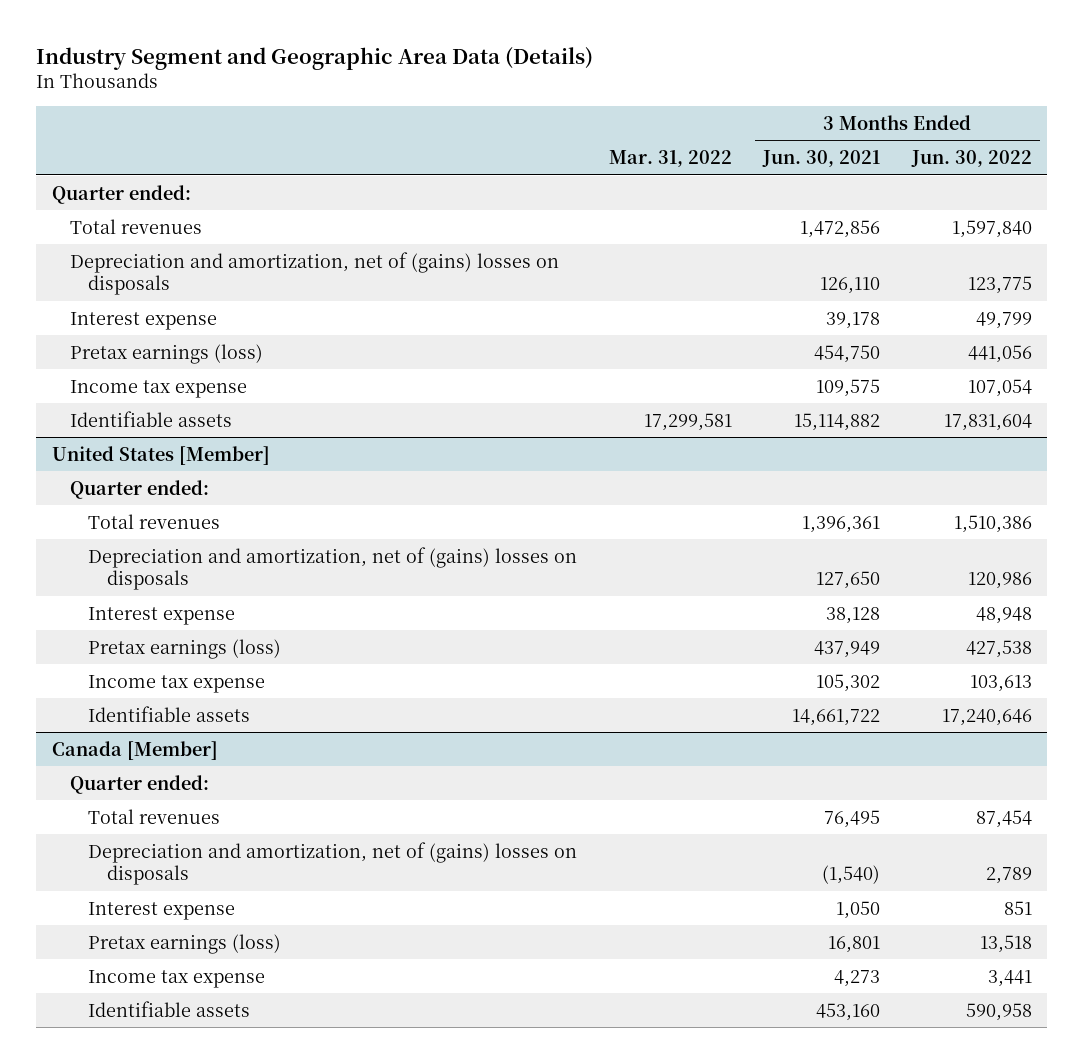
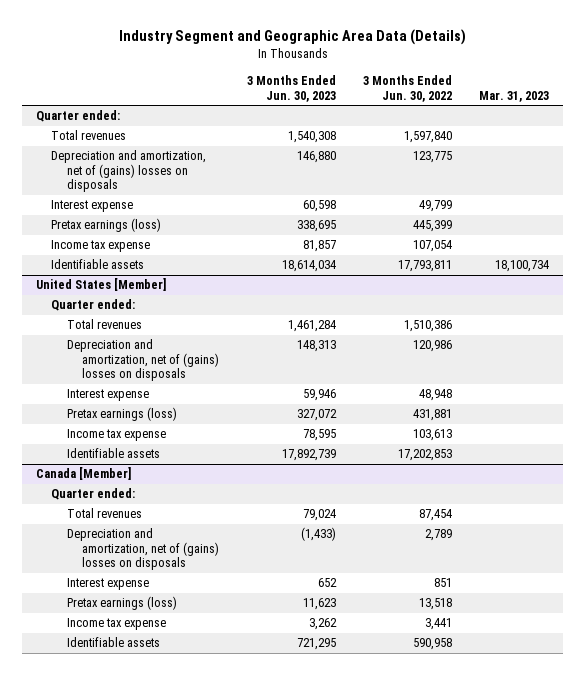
- | Mar. 31, 2022 | 3 Months Ended Jun. 30, 2021 | 3 Months Ended Jun. 30, 2022
+ | 3 Months Ended Jun. 30, 2023 | 3 Months Ended Jun. 30, 2022 | Mar. 31, 2023
- Pretax earnings (loss) | | 454,750 | 441,056
+ Pretax earnings (loss) | 338,695 | 445,399 |
- Identifiable assets | 17,299,581 | 15,114,882 | 17,831,604
+ Identifiable assets | 18,614,034 | 17,793,811 | 18,100,734
@ United States [Member]
- Pretax earnings (loss) | | 437,949 | 427,538
+ Pretax earnings (loss) | 327,072 | 431,881 |
- Identifiable assets | | 14,661,722 | 17,240,646
+ Identifiable assets | 17,892,739 | 17,202,853 |

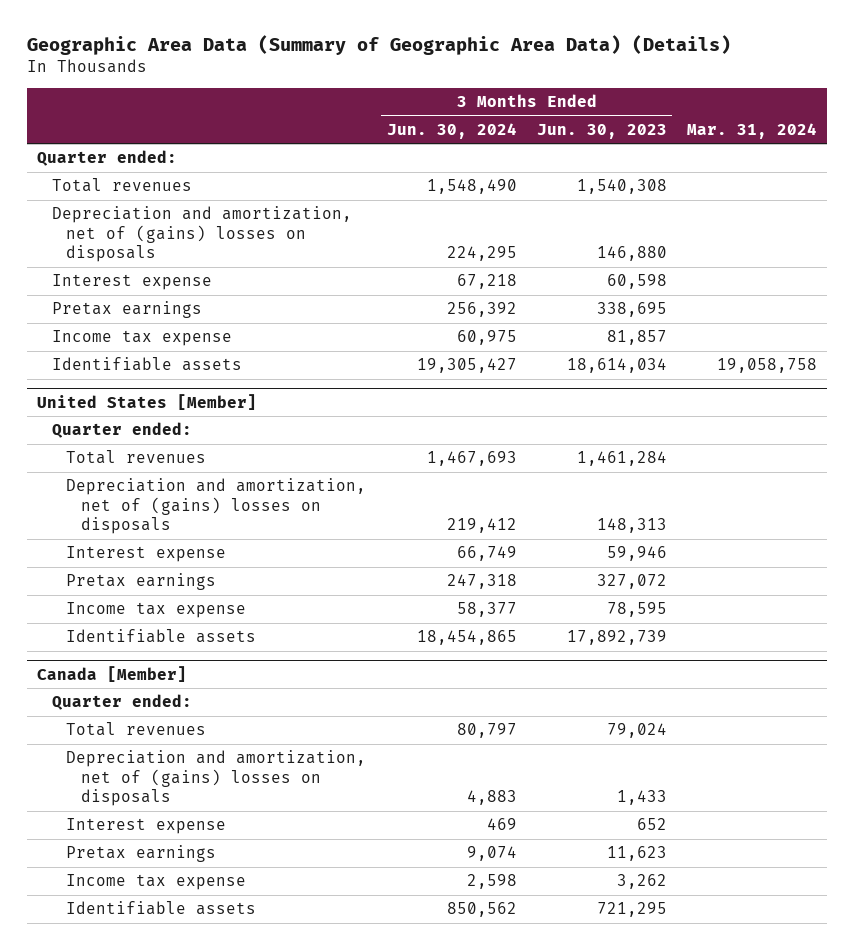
- Industry Segment and Geographic Area Data (Details)
+ Geographic Area Data (Summary of Geographic Area Data) (Details)
- | 3 Months Ended Jun. 30, 2023 | 3 Months Ended Jun. 30, 2022 | Mar. 31, 2023
+ | 3 Months Ended Jun. 30, 2024 | 3 Months Ended Jun. 30, 2023 | Mar. 31, 2024
- Pretax earnings (loss) | 338,695 | 445,399 |
+ Pretax earnings | 256,392 | 338,695 |
@ United States [Member]
- Pretax earnings (loss) | 327,072 | 431,881 |
+ Pretax earnings | 247,318 | 327,072 |
@ Canada [Member]
- Depreciation and amortization, net of (gains) losses on disposals | (1,433) | 2,789 |
+ Depreciation and amortization, net of (gains) losses on disposals | 4,883 | 1,433 |
- Pretax earnings (loss) | 11,623 | 13,518 |
+ Pretax earnings | 9,074 | 11,623 |

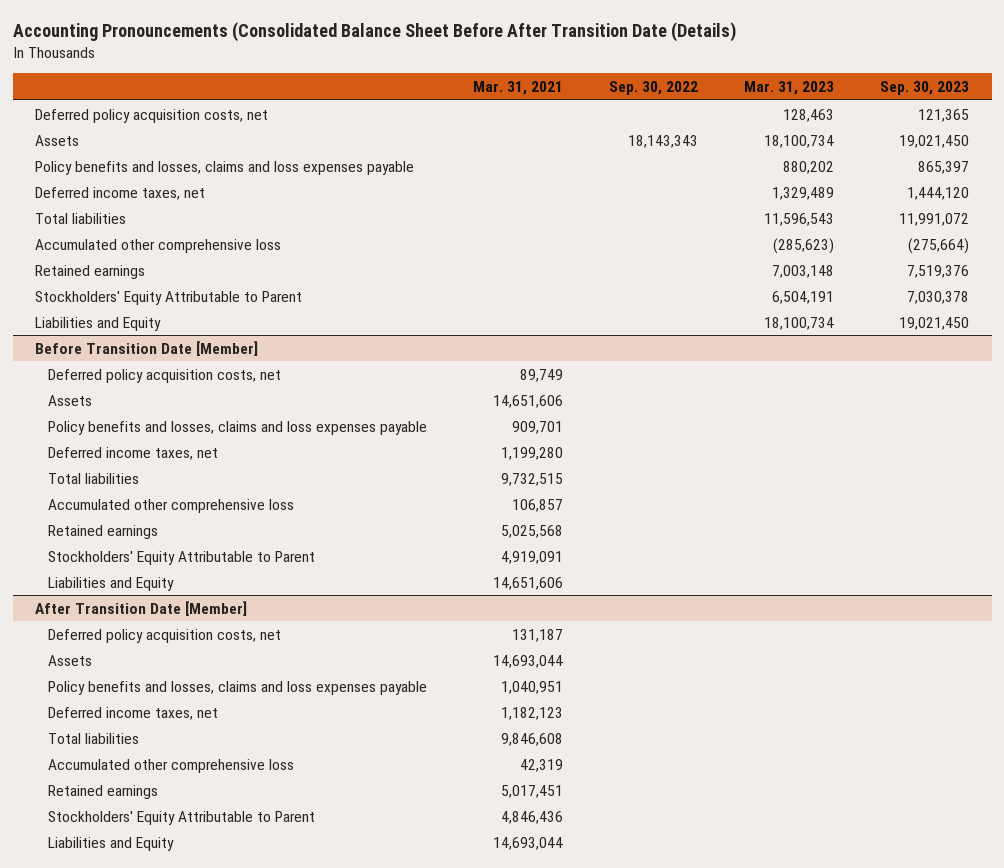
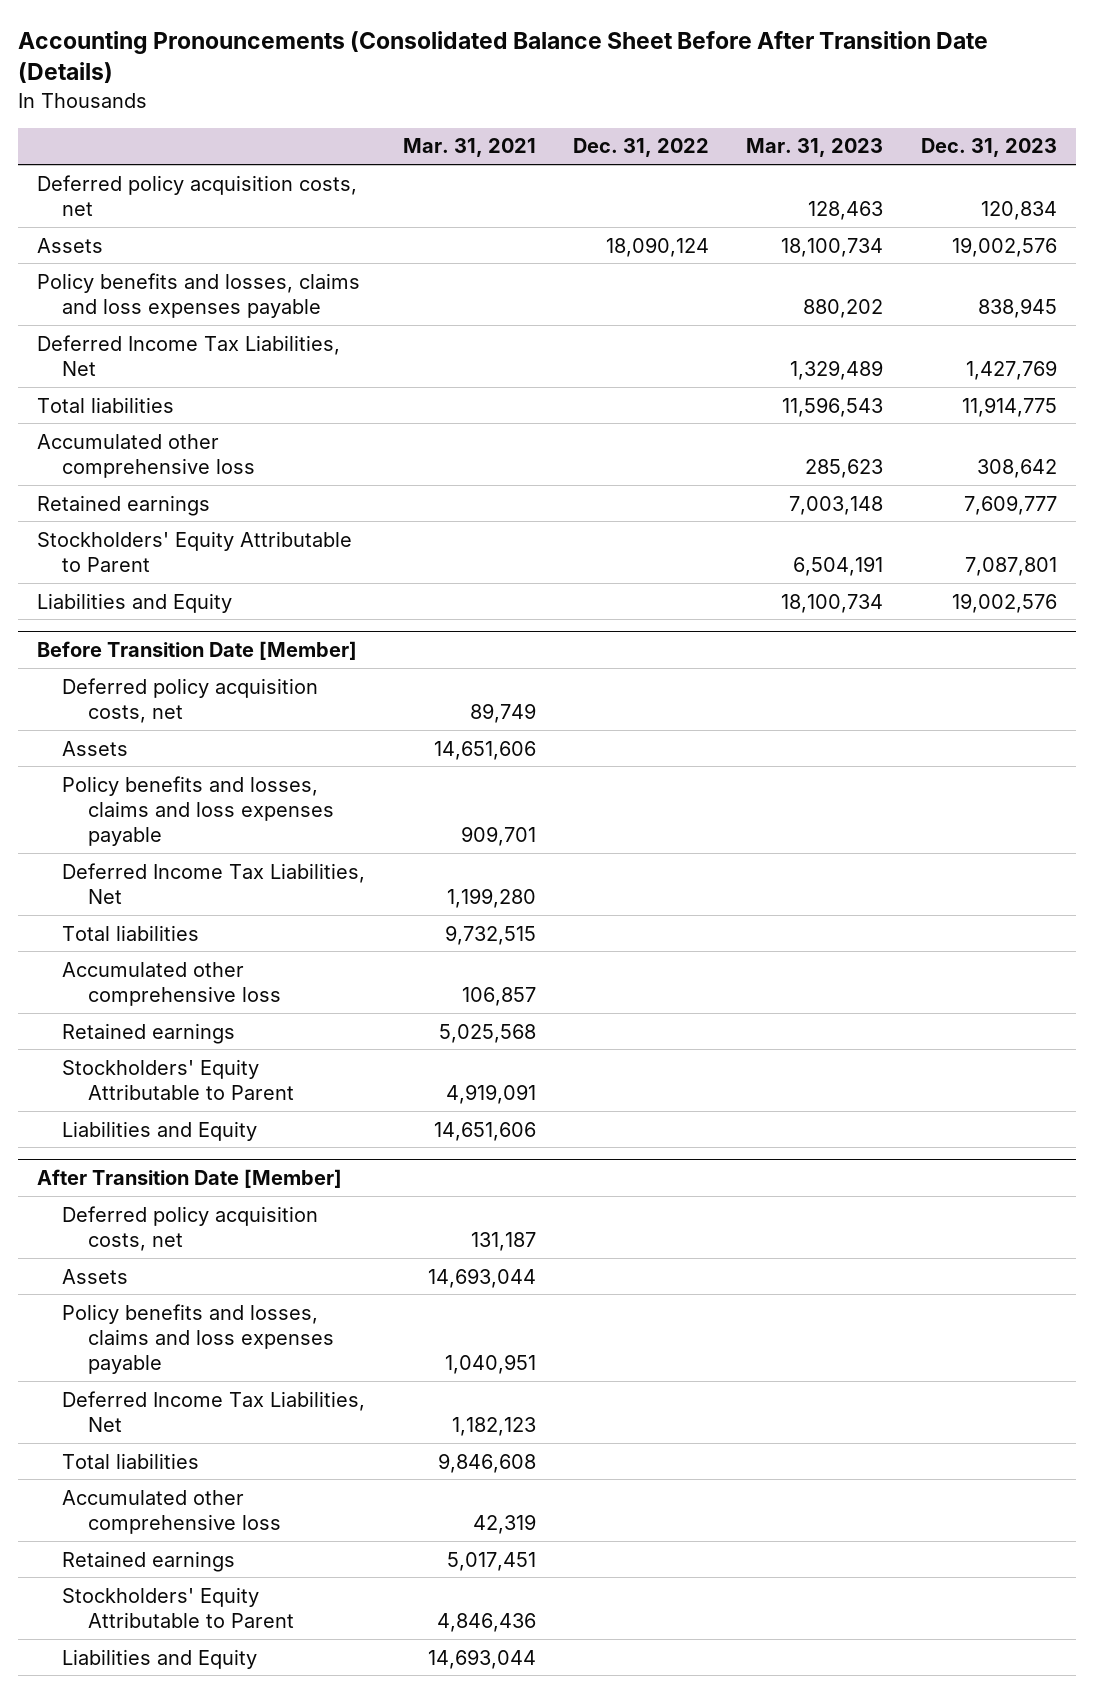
- | Mar. 31, 2021 | Sep. 30, 2022 | Mar. 31, 2023 | Sep. 30, 2023
+ | Mar. 31, 2021 | Dec. 31, 2022 | Mar. 31, 2023 | Dec. 31, 2023
- Deferred income taxes, net | | | 1,329,489 | 1,444,120
+ Deferred Income Tax Liabilities, Net | | | 1,329,489 | 1,427,769
- Accumulated other comprehensive loss | | | (285,623) | (275,664)
+ Accumulated other comprehensive loss | | | 285,623 | 308,642
@ Before Transition Date [Member]
- Deferred income taxes, net | 1,199,280 | | |
+ Deferred Income Tax Liabilities, Net | 1,199,280 | | |
@ After Transition Date [Member]
- Deferred income taxes, net | 1,182,123 | | |
+ Deferred Income Tax Liabilities, Net | 1,182,123 | | |

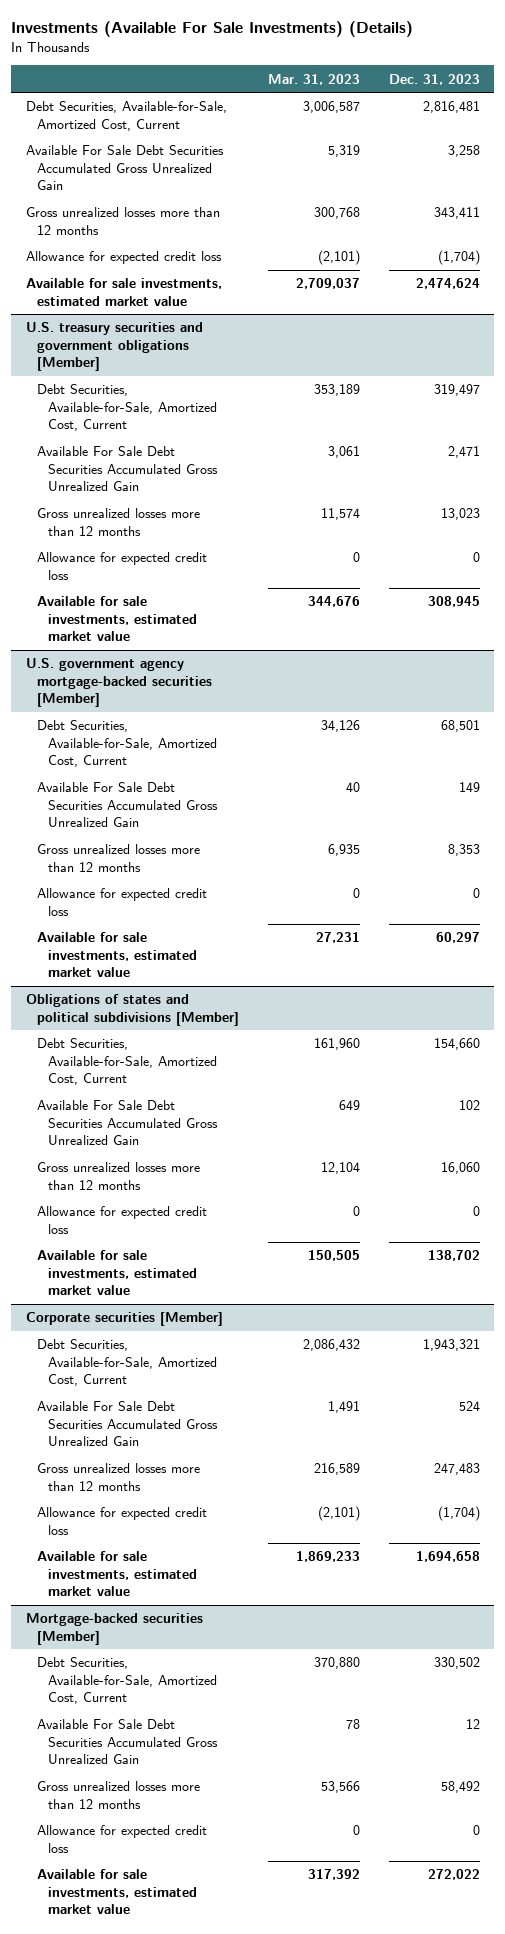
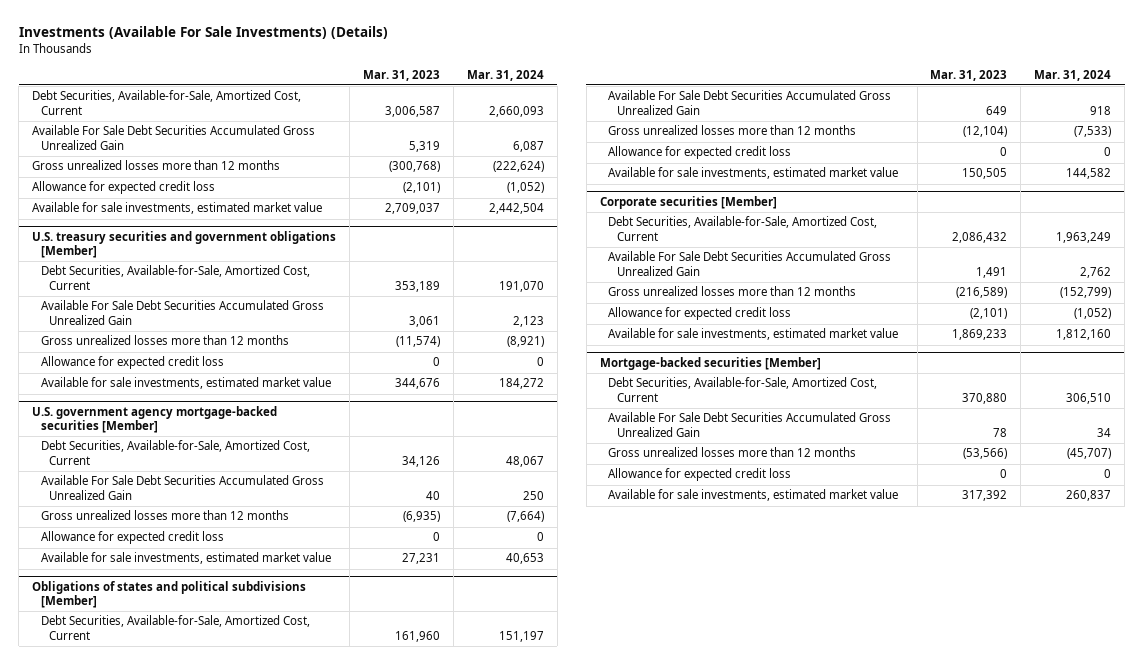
- | Mar. 31, 2023 | Dec. 31, 2023
+ | Mar. 31, 2023 | Mar. 31, 2024
- Gross unrealized losses more than 12 months | 300,768 | 343,411
+ Gross unrealized losses more than 12 months | (300,768) | (222,624)
@ U.S. treasury securities and government obligations [Member]
- Gross unrealized losses more than 12 months | 11,574 | 13,023
+ Gross unrealized losses more than 12 months | (11,574) | (8,921)
@ U.S. government agency mortgage-backed securities [Member]
- Gross unrealized losses more than 12 months | 6,935 | 8,353
+ Gross unrealized losses more than 12 months | (6,935) | (7,664)
@ Obligations of states and political subdivisions [Member]
- Gross unrealized losses more than 12 months | 12,104 | 16,060
+ Gross unrealized losses more than 12 months | (12,104) | (7,533)
@ Corporate securities [Member]
- Gross unrealized losses more than 12 months | 216,589 | 247,483
+ Gross unrealized losses more than 12 months | (216,589) | (152,799)
@ Mortgage-backed securities [Member]
- Gross unrealized losses more than 12 months | 53,566 | 58,492
+ Gross unrealized losses more than 12 months | (53,566) | (45,707)

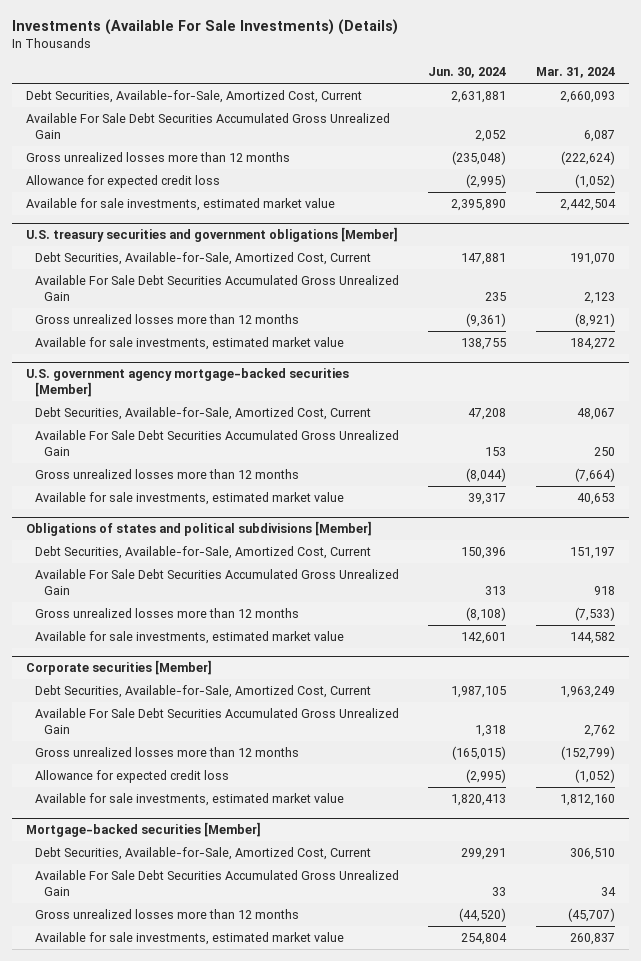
- | Mar. 31, 2023 | Mar. 31, 2024
+ | Jun. 30, 2024 | Mar. 31, 2024
@ U.S. treasury securities and government obligations [Member]
- Allowance for expected credit loss | 0 | 0
@ U.S. government agency mortgage-backed securities [Member]
- Allowance for expected credit loss | 0 | 0
@ Obligations of states and political subdivisions [Member]
- Allowance for expected credit loss | 0 | 0
@ Mortgage-backed securities [Member]
- Allowance for expected credit loss | 0 | 0

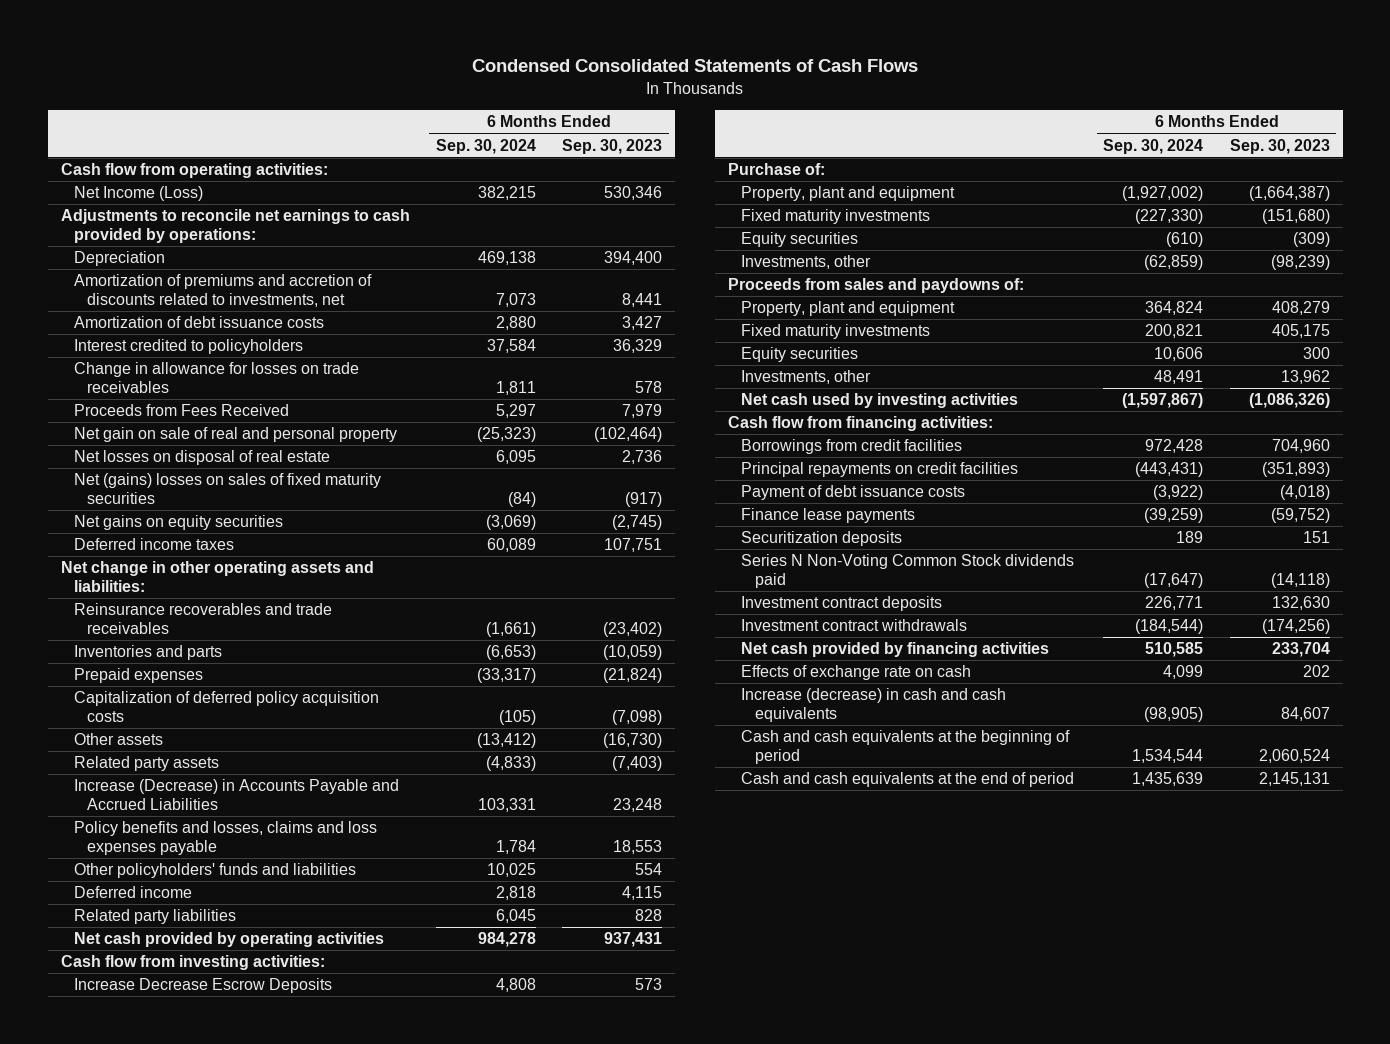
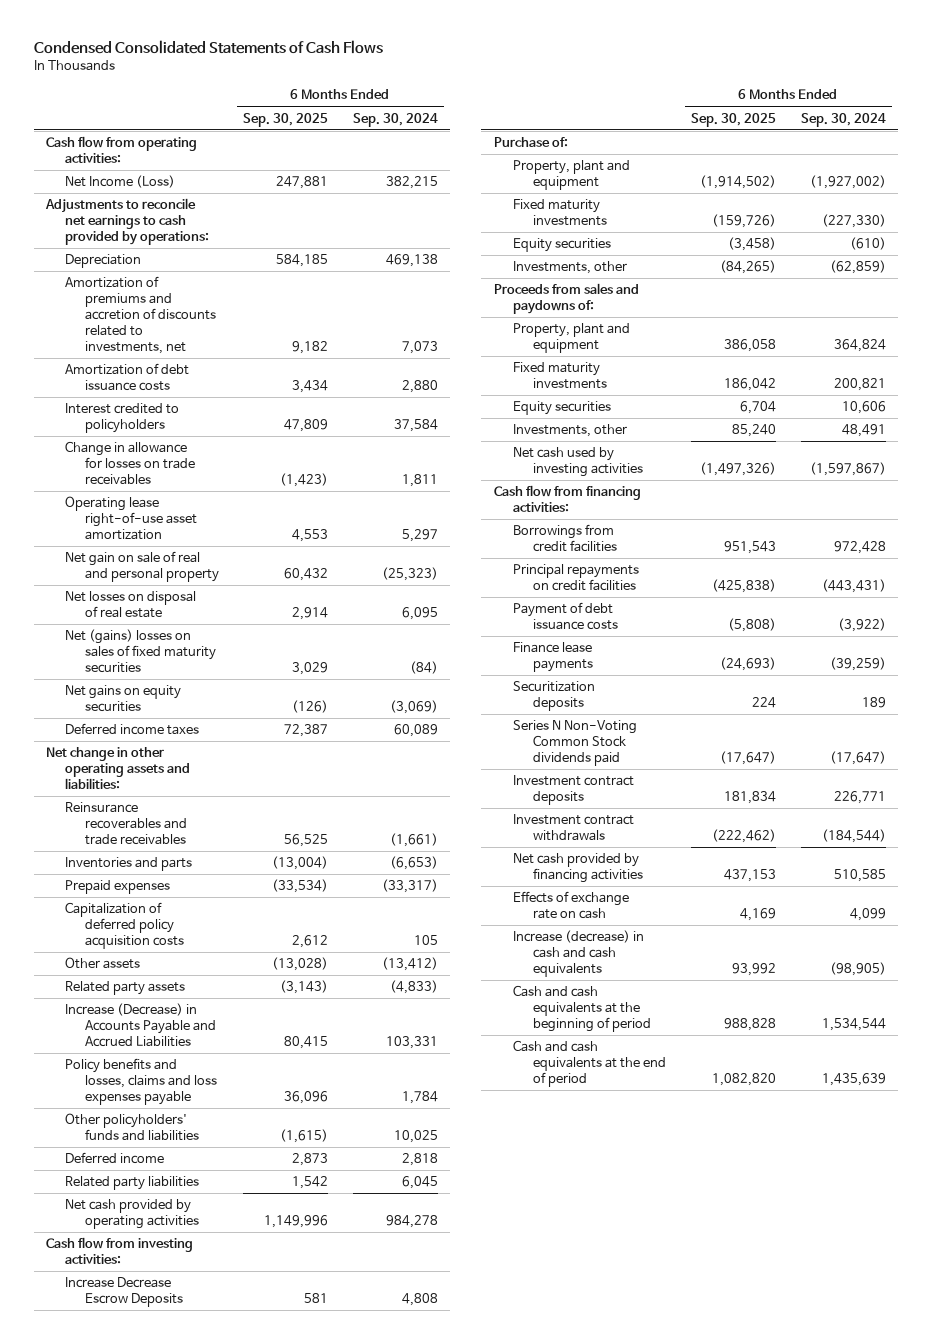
- | 6 Months Ended Sep. 30, 2024 | 6 Months Ended Sep. 30, 2023
+ | 6 Months Ended Sep. 30, 2025 | 6 Months Ended Sep. 30, 2024
- Proceeds from Fees Received | 5,297 | 7,979
+ Operating lease right-of-use asset amortization | 4,553 | 5,297
- Capitalization of deferred policy acquisition costs | (105) | (7,098)
+ Capitalization of deferred policy acquisition costs | 2,612 | 105

